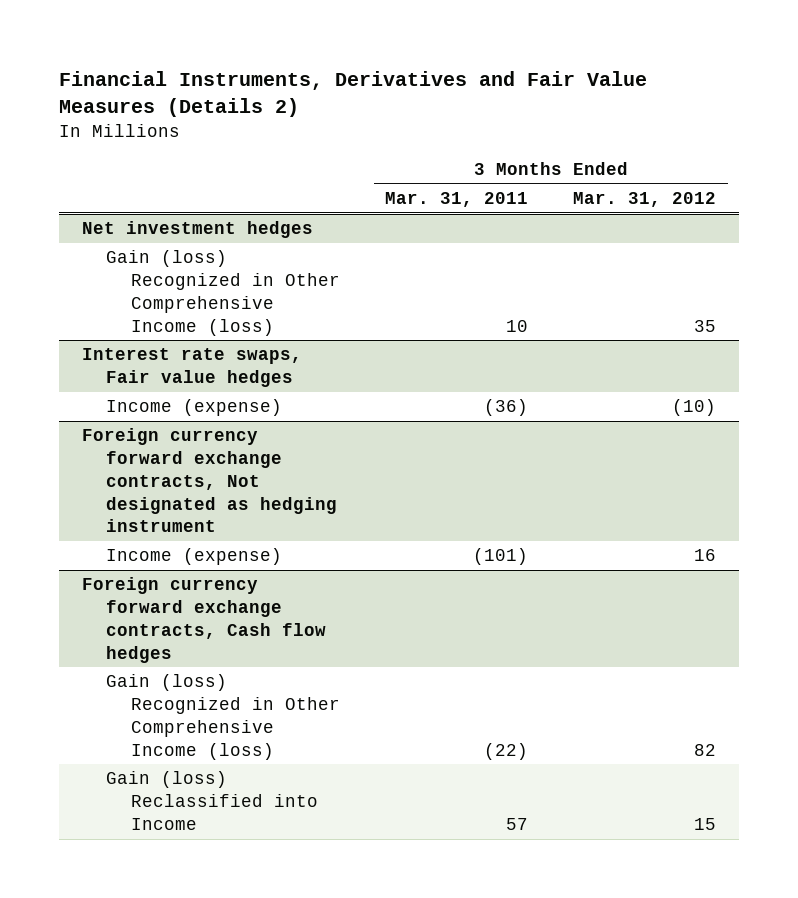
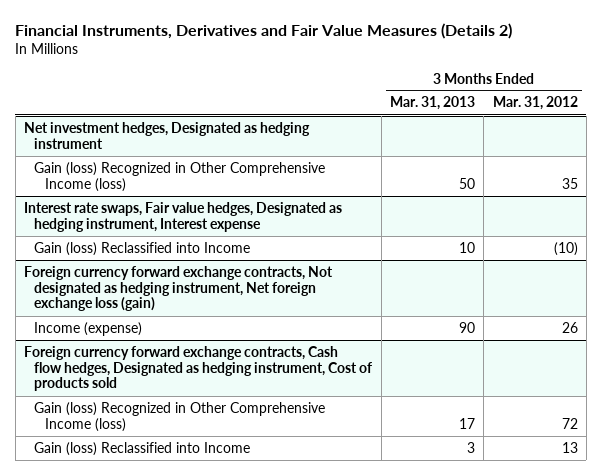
- | 3 Months Ended Mar. 31, 2011 | 3 Months Ended Mar. 31, 2012
+ | 3 Months Ended Mar. 31, 2013 | 3 Months Ended Mar. 31, 2012
- Net investment hedges
+ Net investment hedges, Designated as hedging instrument
- Interest rate swaps, Fair value hedges
- Income (expense) | (36) | (10)
- Foreign currency forward exchange contracts, Not designated as hedging instrument
- Income (expense) | (101) | 16
- Foreign currency forward exchange contracts, Cash flow hedges
- Gain (loss) Recognized in Other Comprehensive Income (loss) | (22) | 82
- Gain (loss) Reclassified into Income | 57 | 15
+ Interest rate swaps, Fair value hedges, Designated as hedging instrument, Interest expense
+ Gain (loss) Reclassified into Income | 10 | (10)
+ Foreign currency forward exchange contracts, Not designated as hedging instrument, Net foreign exchange loss (gain)
+ Income (expense) | 90 | 26
+ Foreign currency forward exchange contracts, Cash flow hedges, Designated as hedging instrument, Cost of products sold
+ Gain (loss) Recognized in Other Comprehensive Income (loss) | 17 | 72
+ Gain (loss) Reclassified into Income | 3 | 13

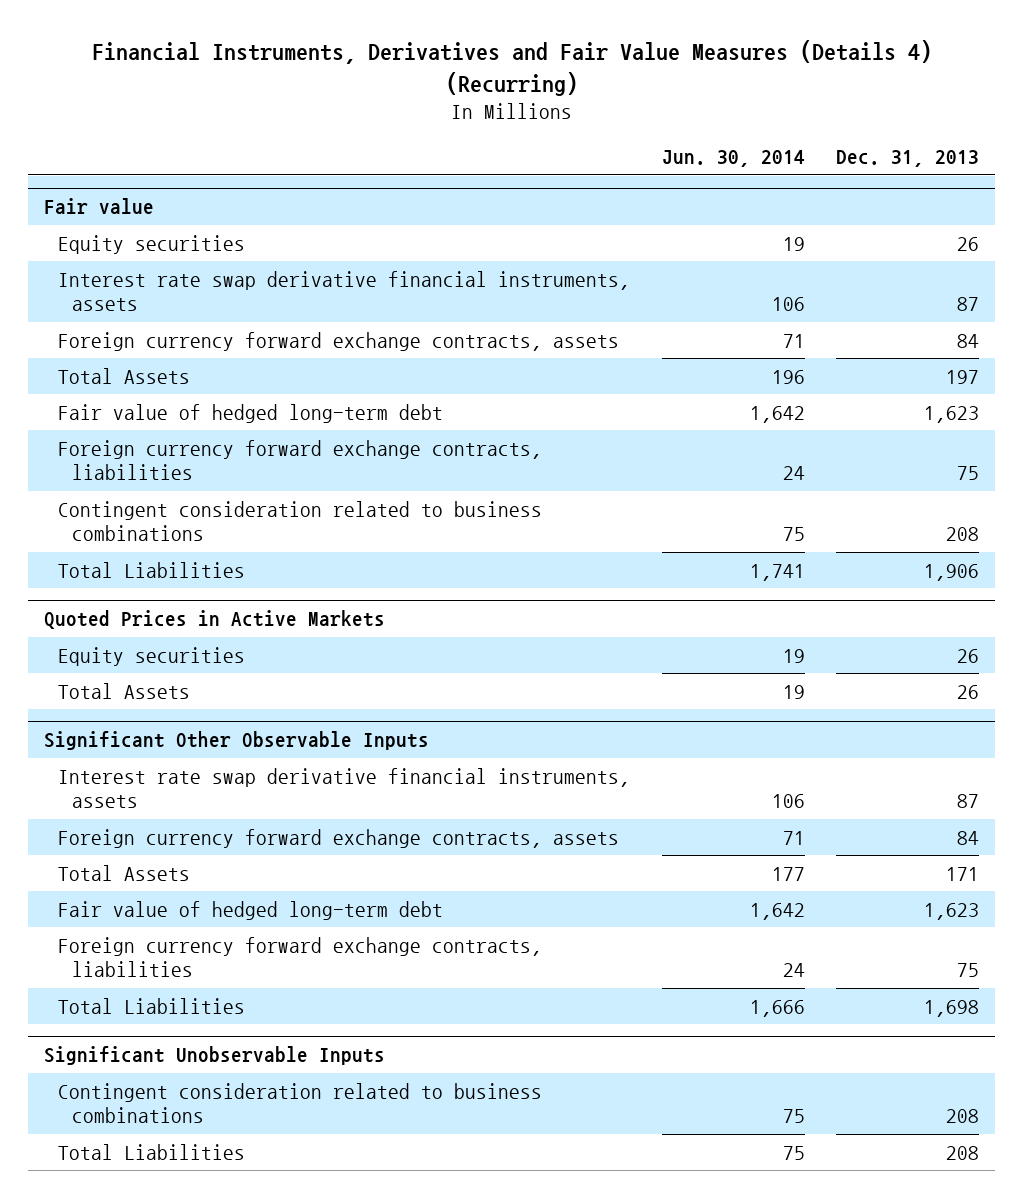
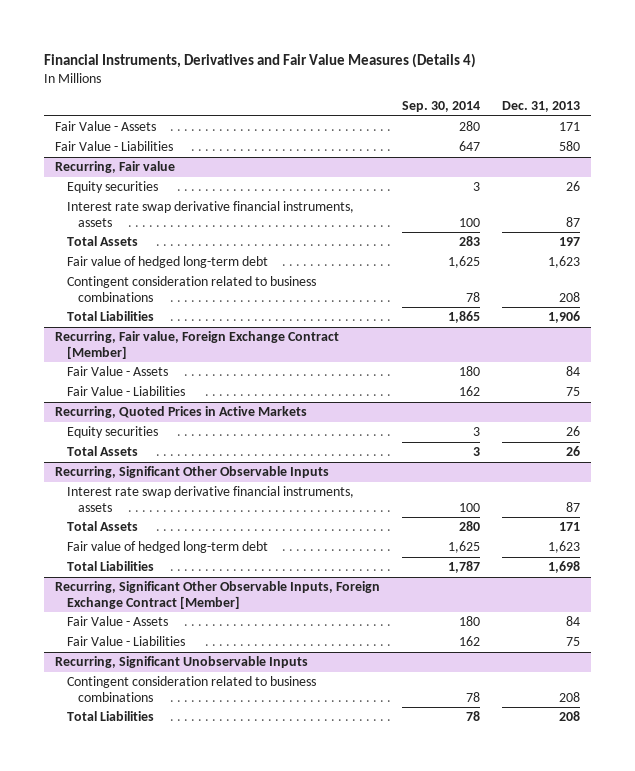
- Financial Instruments, Derivatives and Fair Value Measures (Details 4) (Recurring)
+ Financial Instruments, Derivatives and Fair Value Measures (Details 4)
- | Jun. 30, 2014 | Dec. 31, 2013
+ | Sep. 30, 2014 | Dec. 31, 2013
- Fair value
+ Fair Value - Assets | 280 | 171
+ Fair Value - Liabilities | 647 | 580
+ Recurring, Fair value
- Foreign currency forward exchange contracts, assets | 71 | 84
- Foreign currency forward exchange contracts, liabilities | 24 | 75
- Quoted Prices in Active Markets
+ Recurring, Fair value, Foreign Exchange Contract [Member]
+ Fair Value - Assets | 180 | 84
+ Fair Value - Liabilities | 162 | 75
+ Recurring, Quoted Prices in Active Markets
- Significant Other Observable Inputs
+ Recurring, Significant Other Observable Inputs
- Foreign currency forward exchange contracts, assets | 71 | 84
- Foreign currency forward exchange contracts, liabilities | 24 | 75
- Significant Unobservable Inputs
+ Recurring, Significant Other Observable Inputs, Foreign Exchange Contract [Member]
+ Fair Value - Assets | 180 | 84
+ Fair Value - Liabilities | 162 | 75
+ Recurring, Significant Unobservable Inputs

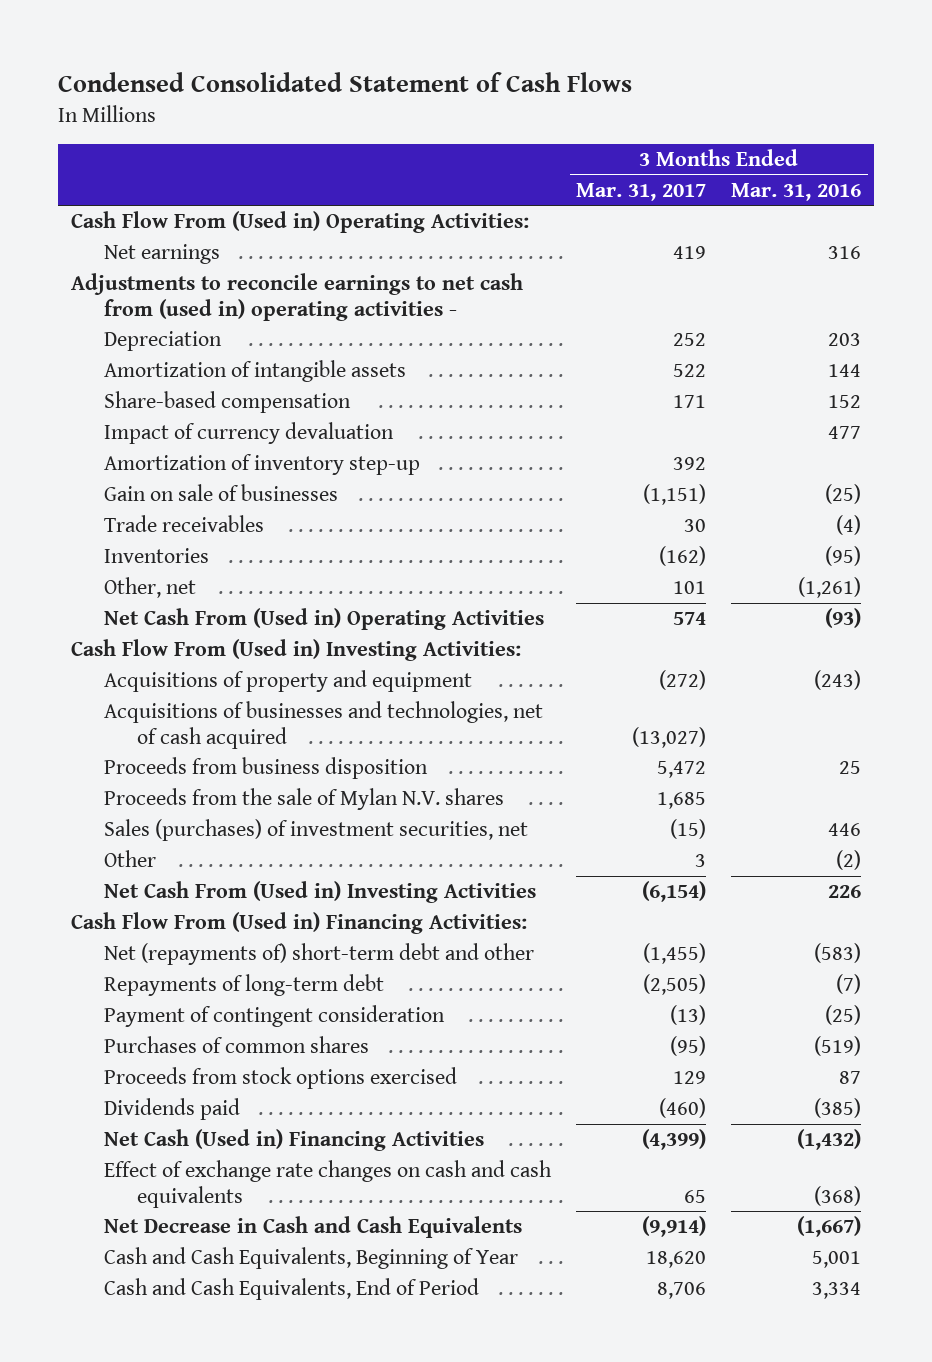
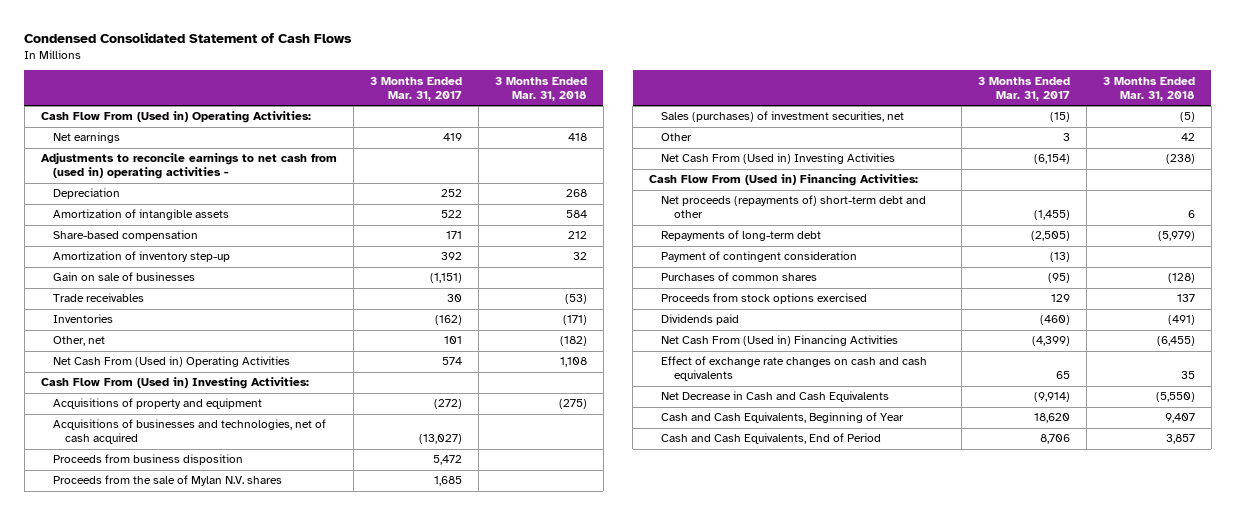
- | 3 Months Ended Mar. 31, 2017 | 3 Months Ended Mar. 31, 2016
+ | 3 Months Ended Mar. 31, 2017 | 3 Months Ended Mar. 31, 2018
- Impact of currency devaluation | | 477
- Net (repayments of) short-term debt and other | (1,455) | (583)
+ Net proceeds (repayments of) short-term debt and other | (1,455) | 6
- Net Cash (Used in) Financing Activities | (4,399) | (1,432)
+ Net Cash From (Used in) Financing Activities | (4,399) | (6,455)

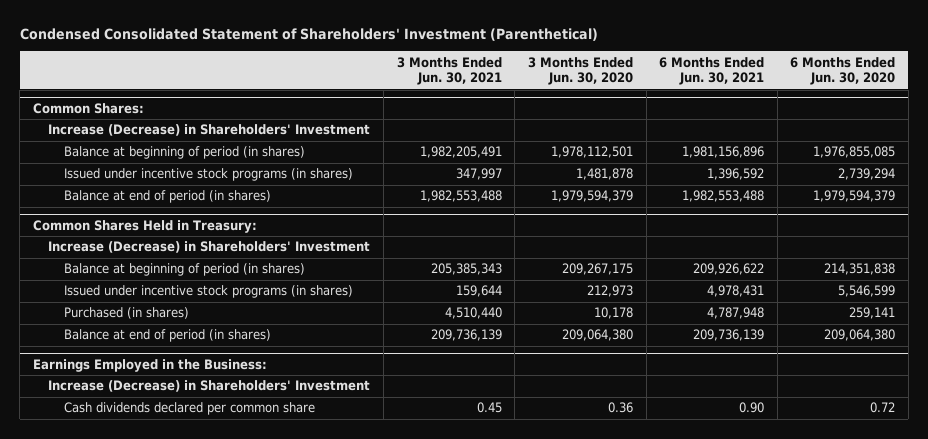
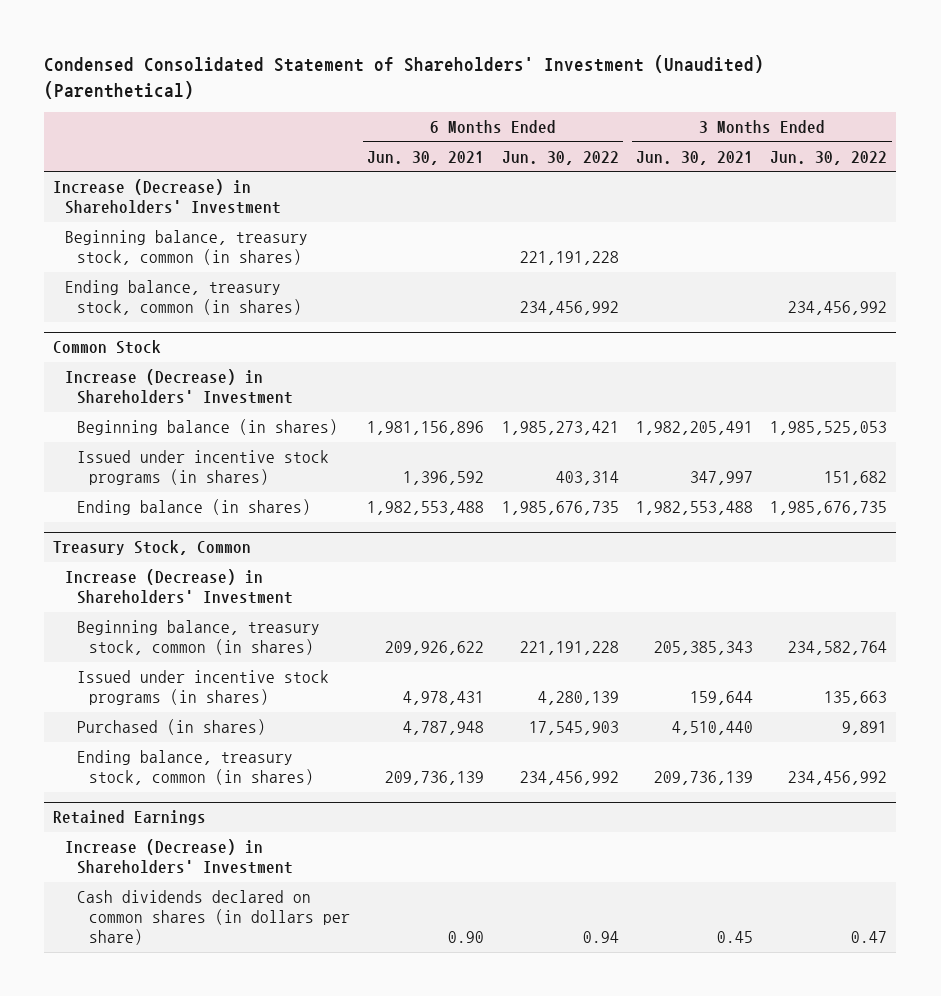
- Condensed Consolidated Statement of Shareholders' Investment (Parenthetical)
+ Condensed Consolidated Statement of Shareholders' Investment (Unaudited) (Parenthetical)
- | 3 Months Ended Jun. 30, 2021 | 3 Months Ended Jun. 30, 2020 | 6 Months Ended Jun. 30, 2021 | 6 Months Ended Jun. 30, 2020
+ | 6 Months Ended Jun. 30, 2021 | 6 Months Ended Jun. 30, 2022 | 3 Months Ended Jun. 30, 2021 | 3 Months Ended Jun. 30, 2022
- Common Shares:
- Balance at beginning of period (in shares) | 1,982,205,491 | 1,978,112,501 | 1,981,156,896 | 1,976,855,085
+ Beginning balance, treasury stock, common (in shares) | | 221,191,228 | |
+ Ending balance, treasury stock, common (in shares) | | 234,456,992 | | 234,456,992
+ Common Stock
+ Increase (Decrease) in Shareholders' Investment
+ Beginning balance (in shares) | 1,981,156,896 | 1,985,273,421 | 1,982,205,491 | 1,985,525,053
- Balance at end of period (in shares) | 1,982,553,488 | 1,979,594,379 | 1,982,553,488 | 1,979,594,379
- Common Shares Held in Treasury:
+ Ending balance (in shares) | 1,982,553,488 | 1,985,676,735 | 1,982,553,488 | 1,985,676,735
+ Treasury Stock, Common
- Balance at beginning of period (in shares) | 205,385,343 | 209,267,175 | 209,926,622 | 214,351,838
+ Beginning balance, treasury stock, common (in shares) | 209,926,622 | 221,191,228 | 205,385,343 | 234,582,764
- Balance at end of period (in shares) | 209,736,139 | 209,064,380 | 209,736,139 | 209,064,380
- Earnings Employed in the Business:
+ Ending balance, treasury stock, common (in shares) | 209,736,139 | 234,456,992 | 209,736,139 | 234,456,992
+ Retained Earnings
- Cash dividends declared per common share | 0.45 | 0.36 | 0.90 | 0.72
+ Cash dividends declared on common shares (in dollars per share) | 0.90 | 0.94 | 0.45 | 0.47

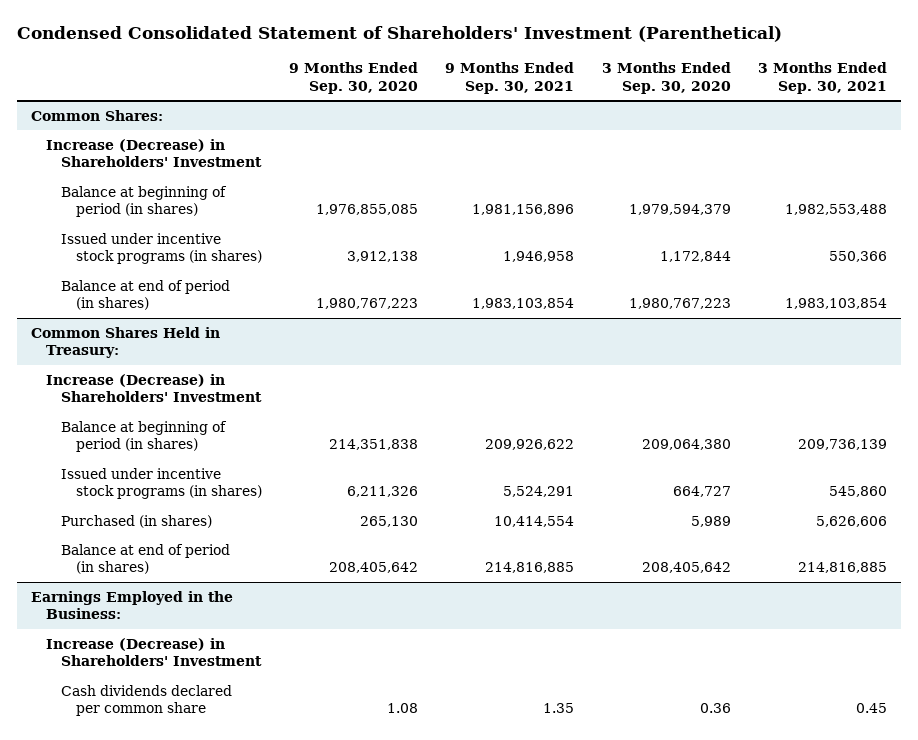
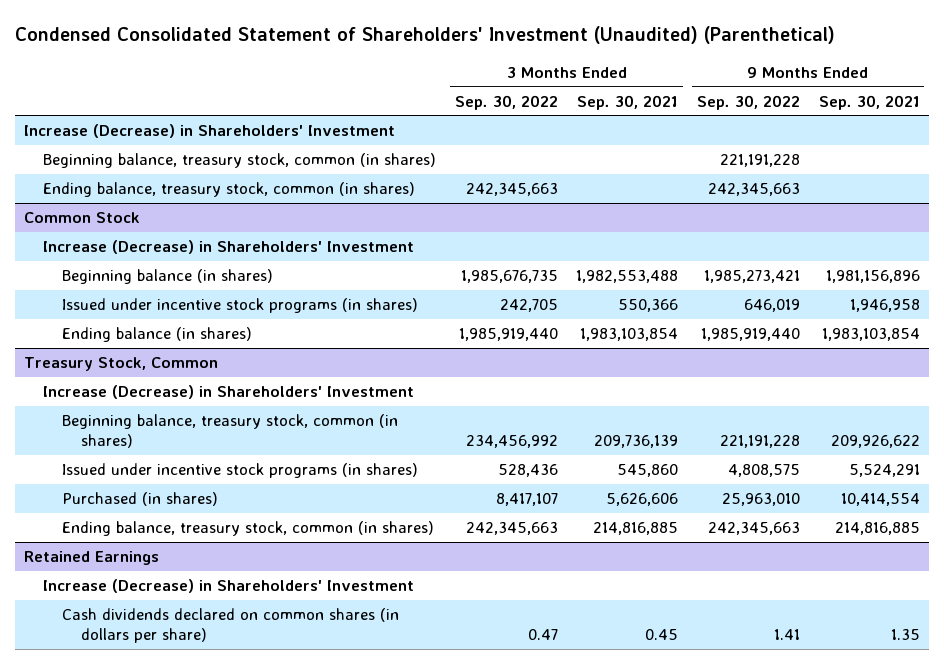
- Condensed Consolidated Statement of Shareholders' Investment (Parenthetical)
+ Condensed Consolidated Statement of Shareholders' Investment (Unaudited) (Parenthetical)
- | 9 Months Ended Sep. 30, 2020 | 9 Months Ended Sep. 30, 2021 | 3 Months Ended Sep. 30, 2020 | 3 Months Ended Sep. 30, 2021
+ | 3 Months Ended Sep. 30, 2022 | 3 Months Ended Sep. 30, 2021 | 9 Months Ended Sep. 30, 2022 | 9 Months Ended Sep. 30, 2021
- Common Shares:
- Balance at beginning of period (in shares) | 1,976,855,085 | 1,981,156,896 | 1,979,594,379 | 1,982,553,488
+ Beginning balance, treasury stock, common (in shares) | | | 221,191,228 |
+ Ending balance, treasury stock, common (in shares) | 242,345,663 | | 242,345,663 |
+ Common Stock
+ Increase (Decrease) in Shareholders' Investment
+ Beginning balance (in shares) | 1,985,676,735 | 1,982,553,488 | 1,985,273,421 | 1,981,156,896
- Balance at end of period (in shares) | 1,980,767,223 | 1,983,103,854 | 1,980,767,223 | 1,983,103,854
- Common Shares Held in Treasury:
+ Ending balance (in shares) | 1,985,919,440 | 1,983,103,854 | 1,985,919,440 | 1,983,103,854
+ Treasury Stock, Common
- Balance at beginning of period (in shares) | 214,351,838 | 209,926,622 | 209,064,380 | 209,736,139
+ Beginning balance, treasury stock, common (in shares) | 234,456,992 | 209,736,139 | 221,191,228 | 209,926,622
- Balance at end of period (in shares) | 208,405,642 | 214,816,885 | 208,405,642 | 214,816,885
- Earnings Employed in the Business:
+ Ending balance, treasury stock, common (in shares) | 242,345,663 | 214,816,885 | 242,345,663 | 214,816,885
+ Retained Earnings
- Cash dividends declared per common share | 1.08 | 1.35 | 0.36 | 0.45
+ Cash dividends declared on common shares (in dollars per share) | 0.47 | 0.45 | 1.41 | 1.35

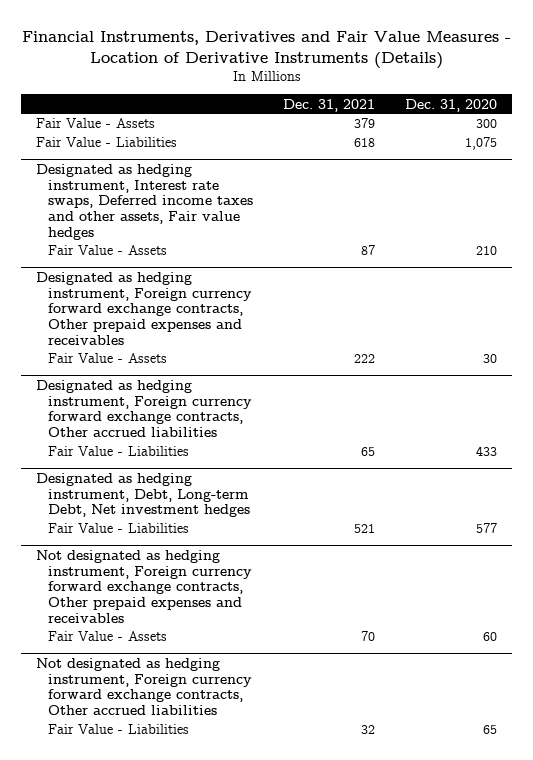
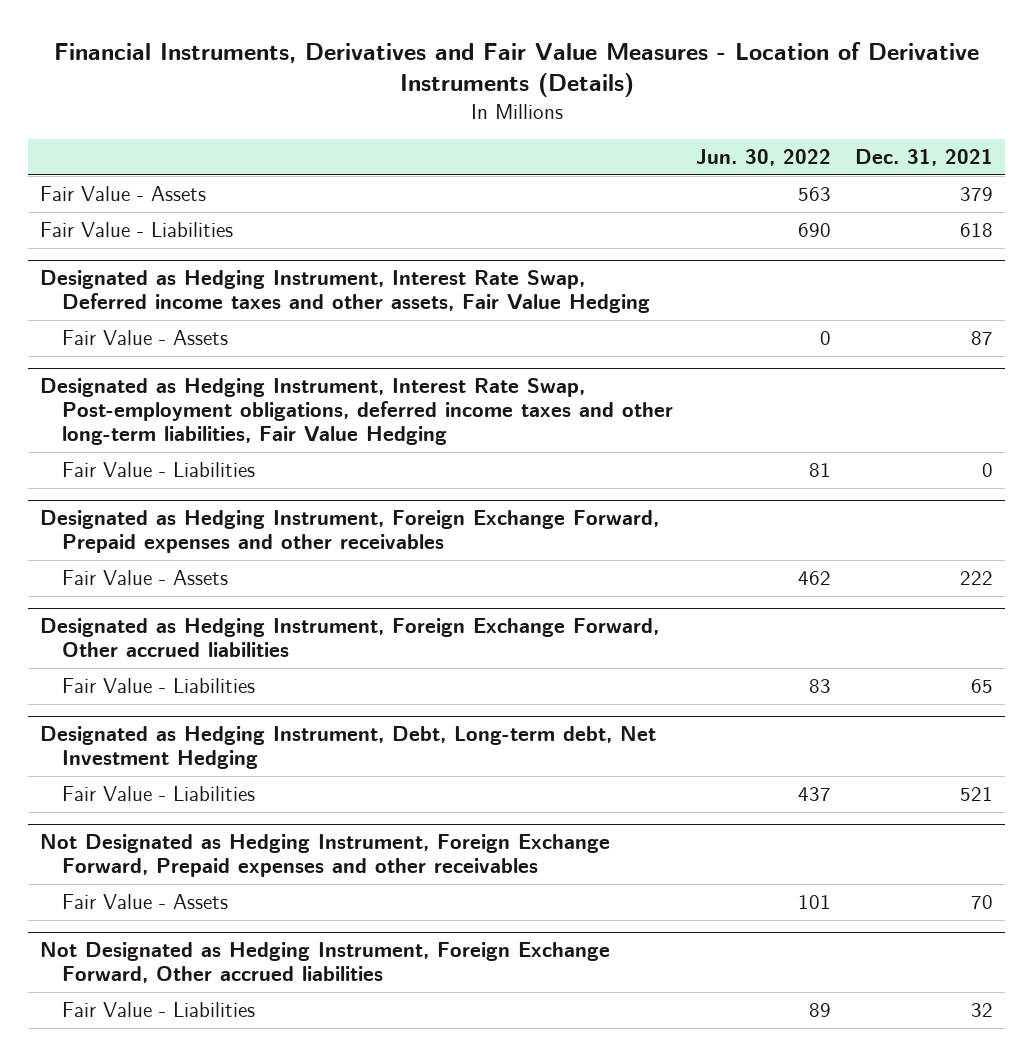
- | Dec. 31, 2021 | Dec. 31, 2020
+ | Jun. 30, 2022 | Dec. 31, 2021
- Designated as hedging instrument, Interest rate swaps, Deferred income taxes and other assets, Fair value hedges
+ Designated as Hedging Instrument, Interest Rate Swap, Deferred income taxes and other assets, Fair Value Hedging
- Designated as hedging instrument, Foreign currency forward exchange contracts, Other prepaid expenses and receivables
+ Designated as Hedging Instrument, Interest Rate Swap, Post-employment obligations, deferred income taxes and other long-term liabilities, Fair Value Hedging
+ Fair Value - Liabilities | 81 | 0
+ Designated as Hedging Instrument, Foreign Exchange Forward, Prepaid expenses and other receivables
- Designated as hedging instrument, Foreign currency forward exchange contracts, Other accrued liabilities
+ Designated as Hedging Instrument, Foreign Exchange Forward, Other accrued liabilities
- Designated as hedging instrument, Debt, Long-term Debt, Net investment hedges
+ Designated as Hedging Instrument, Debt, Long-term debt, Net Investment Hedging
- Not designated as hedging instrument, Foreign currency forward exchange contracts, Other prepaid expenses and receivables
+ Not Designated as Hedging Instrument, Foreign Exchange Forward, Prepaid expenses and other receivables
- Not designated as hedging instrument, Foreign currency forward exchange contracts, Other accrued liabilities
+ Not Designated as Hedging Instrument, Foreign Exchange Forward, Other accrued liabilities

